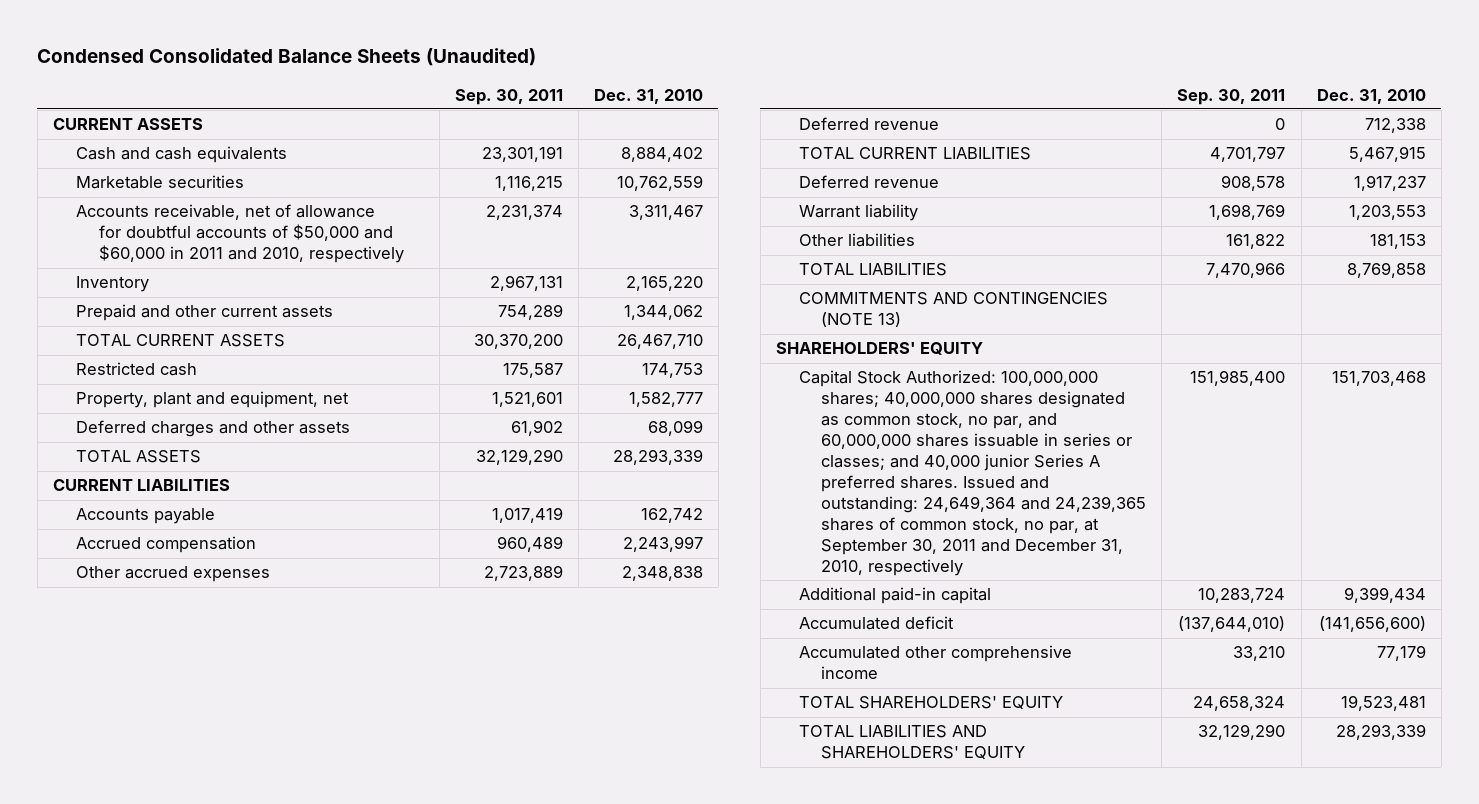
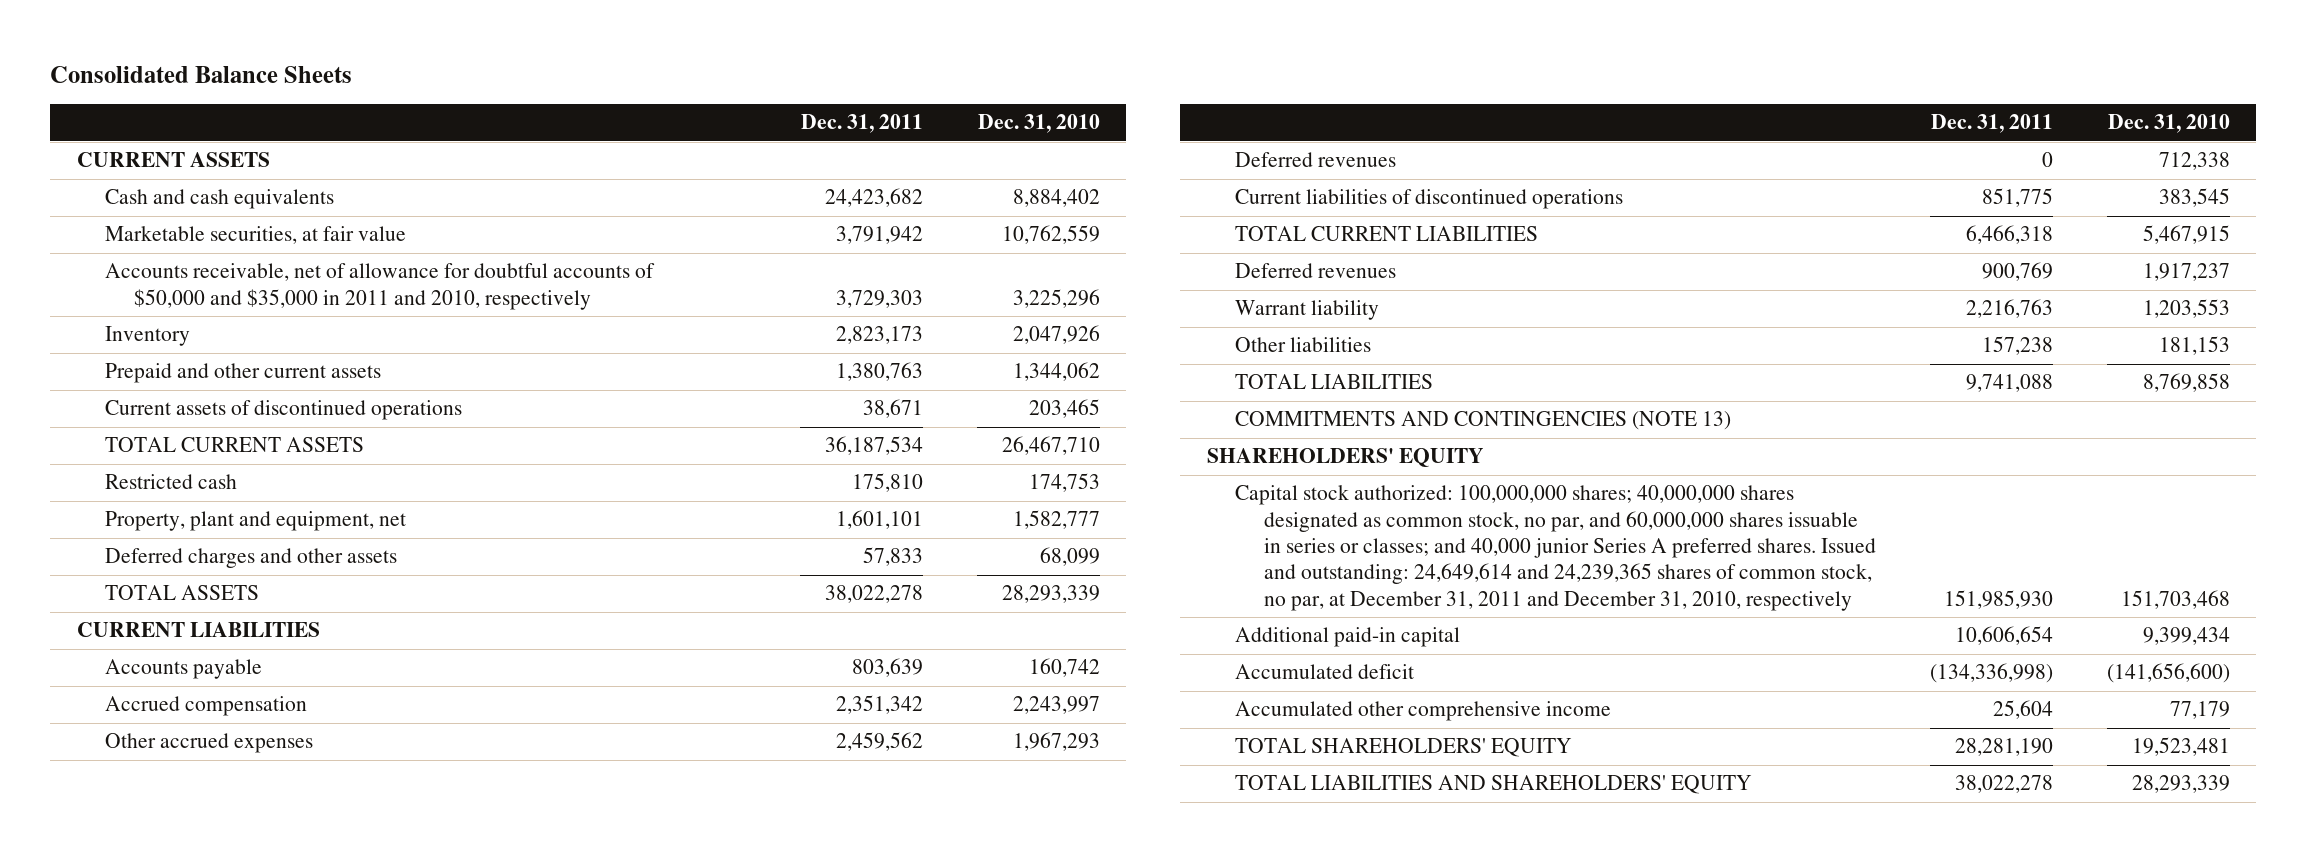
- Condensed Consolidated Balance Sheets (Unaudited)
+ Consolidated Balance Sheets
- | Sep. 30, 2011 | Dec. 31, 2010
+ | Dec. 31, 2011 | Dec. 31, 2010
- Marketable securities | 1,116,215 | 10,762,559
- Accounts receivable, net of allowance for doubtful accounts of $50,000 and $60,000 in 2011 and 2010, respectively | 2,231,374 | 3,311,467
- Inventory | 2,967,131 | 2,165,220
+ Marketable securities, at fair value | 3,791,942 | 10,762,559
+ Accounts receivable, net of allowance for doubtful accounts of $50,000 and $35,000 in 2011 and 2010, respectively | 3,729,303 | 3,225,296
+ Inventory | 2,823,173 | 2,047,926
+ Current assets of discontinued operations | 38,671 | 203,465
- Accounts payable | 1,017,419 | 162,742
+ Accounts payable | 803,639 | 160,742
- Other accrued expenses | 2,723,889 | 2,348,838
- Deferred revenue | 0 | 712,338
+ Other accrued expenses | 2,459,562 | 1,967,293
+ Deferred revenues | 0 | 712,338
+ Current liabilities of discontinued operations | 851,775 | 383,545
- Deferred revenue | 908,578 | 1,917,237
+ Deferred revenues | 900,769 | 1,917,237
- Capital Stock Authorized: 100,000,000 shares; 40,000,000 shares designated as common stock, no par, and 60,000,000 shares issuable in series or classes; and 40,000 junior Series A preferred shares. Issued and outstanding: 24,649,364 and 24,239,365 shares of common stock, no par, at September 30, 2011 and December 31, 2010, respectively | 151,985,400 | 151,703,468
+ Capital stock authorized: 100,000,000 shares; 40,000,000 shares designated as common stock, no par, and 60,000,000 shares issuable in series or classes; and 40,000 junior Series A preferred shares. Issued and outstanding: 24,649,614 and 24,239,365 shares of common stock, no par, at December 31, 2011 and December 31, 2010, respectively | 151,985,930 | 151,703,468

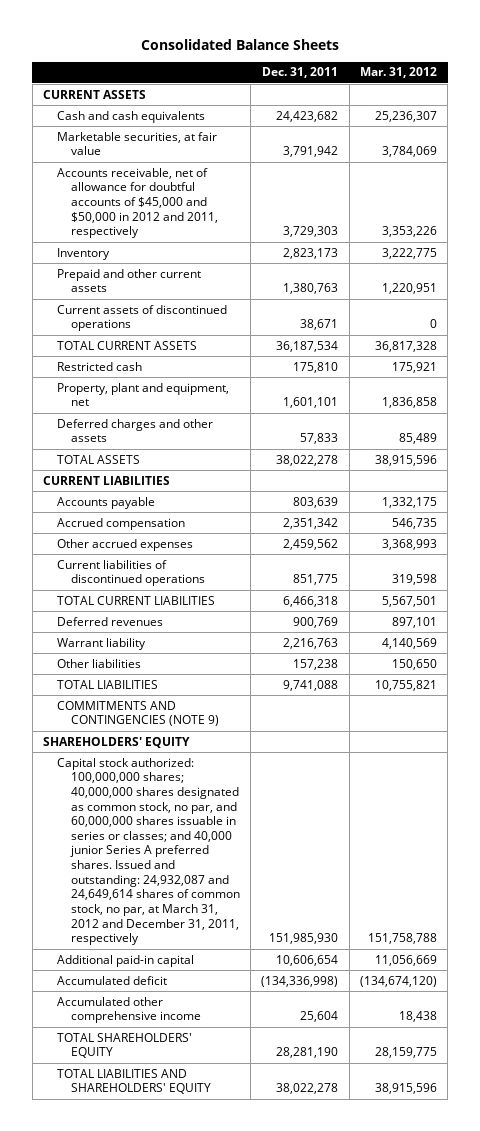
- | Dec. 31, 2011 | Dec. 31, 2010
+ | Dec. 31, 2011 | Mar. 31, 2012
- Accounts receivable, net of allowance for doubtful accounts of $50,000 and $35,000 in 2011 and 2010, respectively | 3,729,303 | 3,225,296
+ Accounts receivable, net of allowance for doubtful accounts of $45,000 and $50,000 in 2012 and 2011, respectively | 3,729,303 | 3,353,226
- Deferred revenues | 0 | 712,338
- COMMITMENTS AND CONTINGENCIES (NOTE 13)
+ COMMITMENTS AND CONTINGENCIES (NOTE 9)
- Capital stock authorized: 100,000,000 shares; 40,000,000 shares designated as common stock, no par, and 60,000,000 shares issuable in series or classes; and 40,000 junior Series A preferred shares. Issued and outstanding: 24,649,614 and 24,239,365 shares of common stock, no par, at December 31, 2011 and December 31, 2010, respectively | 151,985,930 | 151,703,468
+ Capital stock authorized: 100,000,000 shares; 40,000,000 shares designated as common stock, no par, and 60,000,000 shares issuable in series or classes; and 40,000 junior Series A preferred shares. Issued and outstanding: 24,932,087 and 24,649,614 shares of common stock, no par, at March 31, 2012 and December 31, 2011, respectively | 151,985,930 | 151,758,788

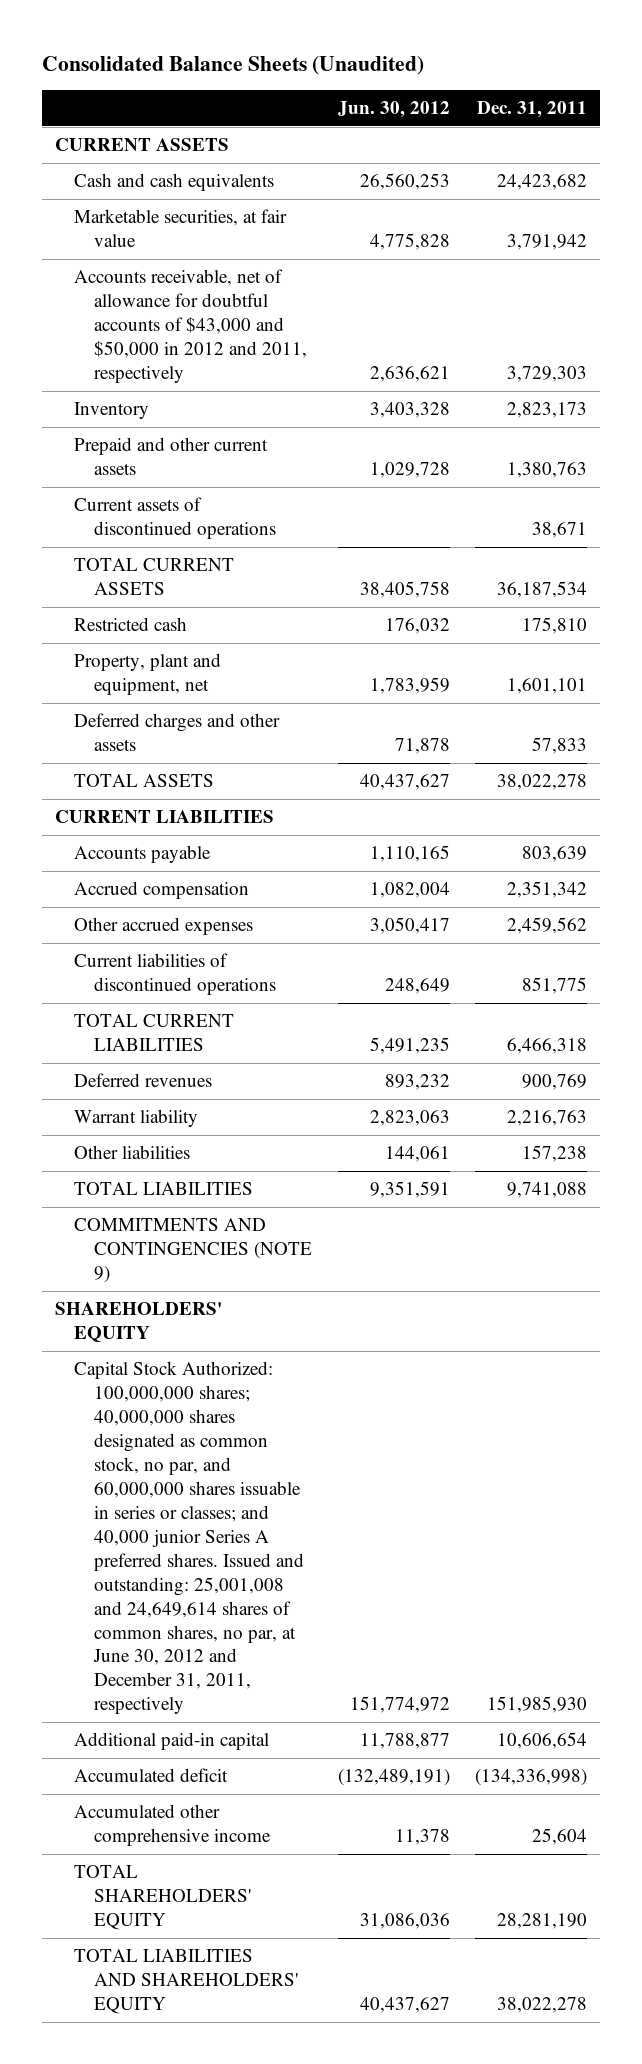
- Consolidated Balance Sheets
+ Consolidated Balance Sheets (Unaudited)
- | Dec. 31, 2011 | Mar. 31, 2012
+ | Jun. 30, 2012 | Dec. 31, 2011
- Accounts receivable, net of allowance for doubtful accounts of $45,000 and $50,000 in 2012 and 2011, respectively | 3,729,303 | 3,353,226
+ Accounts receivable, net of allowance for doubtful accounts of $43,000 and $50,000 in 2012 and 2011, respectively | 2,636,621 | 3,729,303
- Capital stock authorized: 100,000,000 shares; 40,000,000 shares designated as common stock, no par, and 60,000,000 shares issuable in series or classes; and 40,000 junior Series A preferred shares. Issued and outstanding: 24,932,087 and 24,649,614 shares of common stock, no par, at March 31, 2012 and December 31, 2011, respectively | 151,985,930 | 151,758,788
+ Capital Stock Authorized: 100,000,000 shares; 40,000,000 shares designated as common stock, no par, and 60,000,000 shares issuable in series or classes; and 40,000 junior Series A preferred shares. Issued and outstanding: 25,001,008 and 24,649,614 shares of common shares, no par, at June 30, 2012 and December 31, 2011, respectively | 151,774,972 | 151,985,930

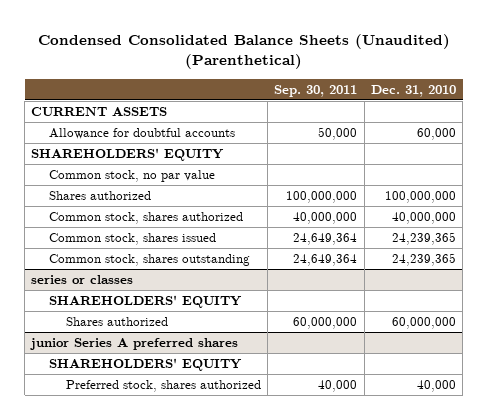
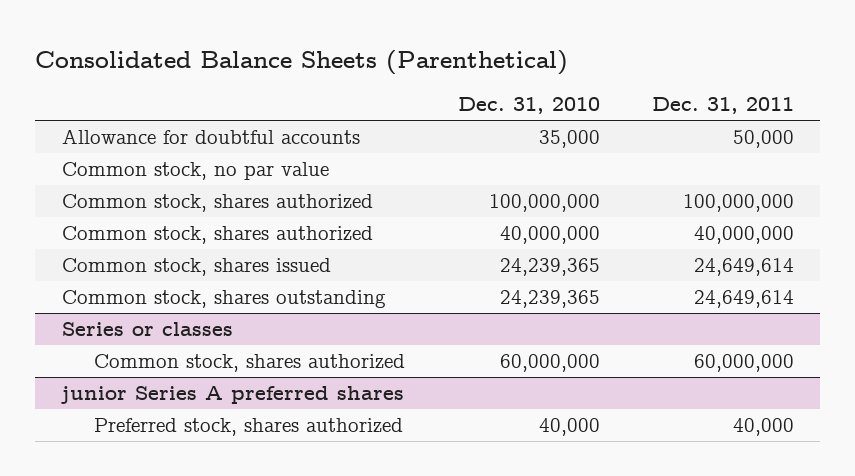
- Condensed Consolidated Balance Sheets (Unaudited) (Parenthetical)
+ Consolidated Balance Sheets (Parenthetical)
- | Sep. 30, 2011 | Dec. 31, 2010
+ | Dec. 31, 2010 | Dec. 31, 2011
- CURRENT ASSETS
- Allowance for doubtful accounts | 50,000 | 60,000
- SHAREHOLDERS' EQUITY
+ Allowance for doubtful accounts | 35,000 | 50,000
- Shares authorized | 100,000,000 | 100,000,000
+ Common stock, shares authorized | 100,000,000 | 100,000,000
- series or classes
- SHAREHOLDERS' EQUITY
- Shares authorized | 60,000,000 | 60,000,000
+ Series or classes
+ Common stock, shares authorized | 60,000,000 | 60,000,000
@ junior Series A preferred shares
- SHAREHOLDERS' EQUITY

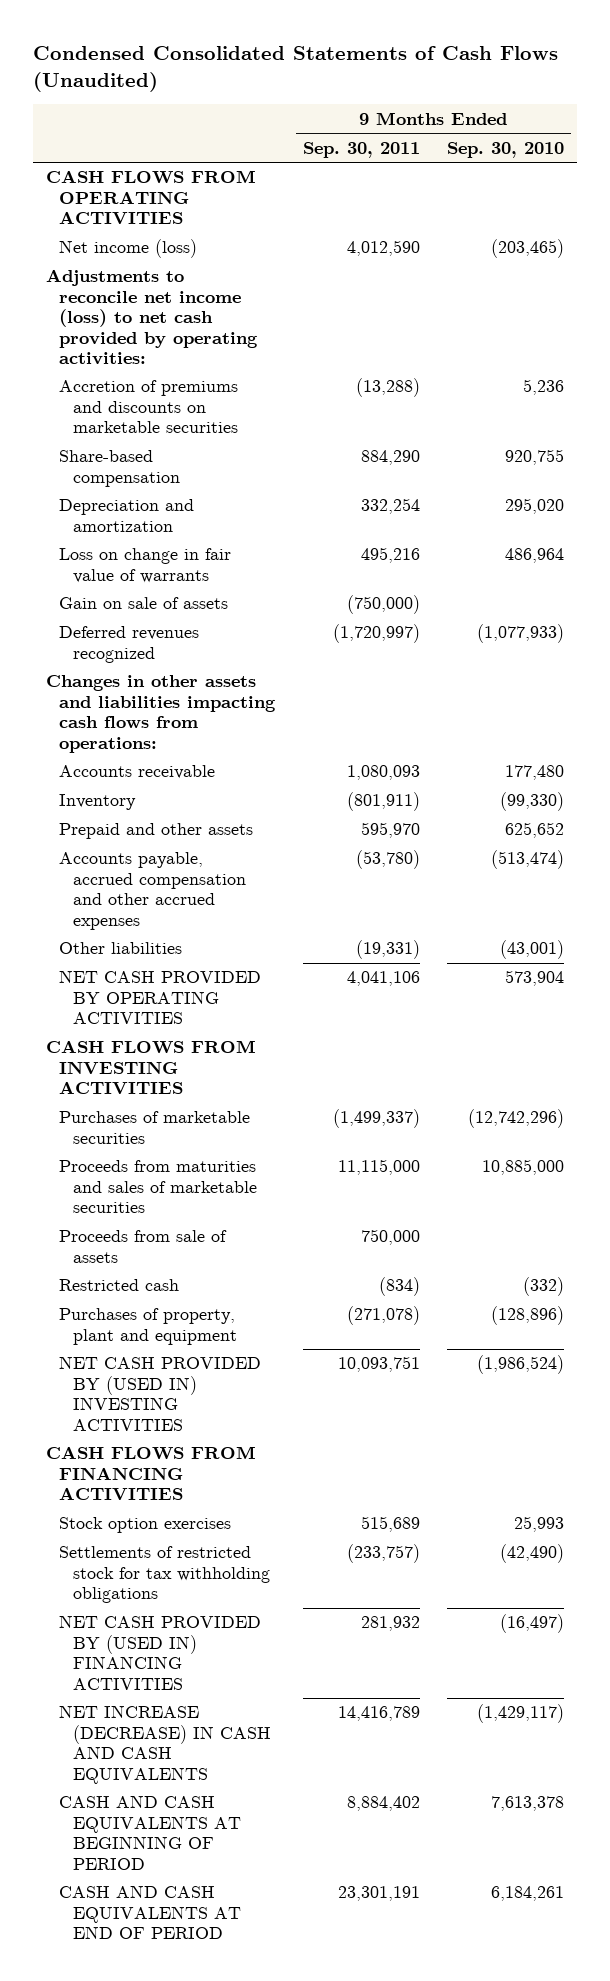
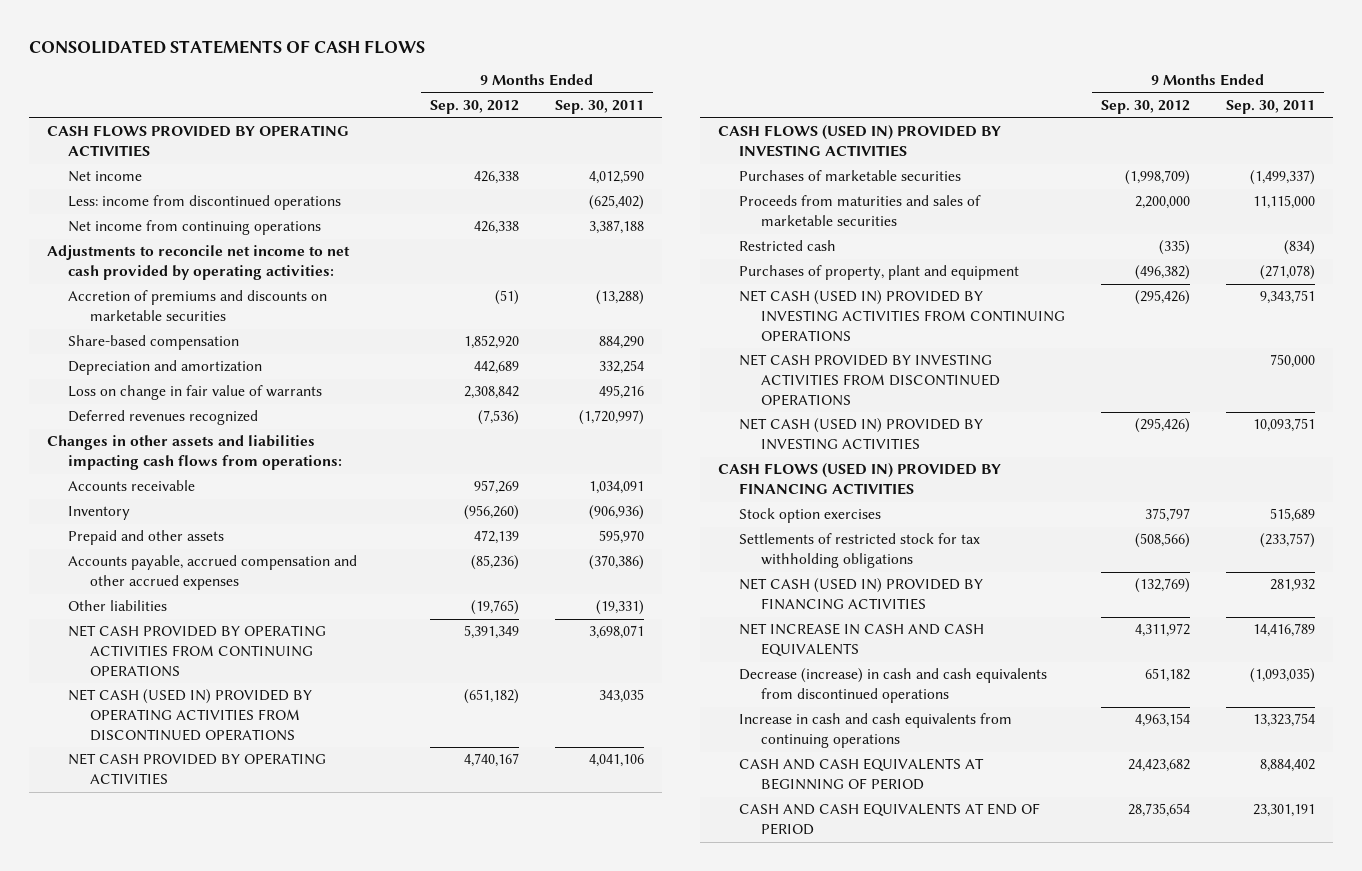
- Condensed Consolidated Statements of Cash Flows (Unaudited)
+ CONSOLIDATED STATEMENTS OF CASH FLOWS
- | 9 Months Ended Sep. 30, 2011 | 9 Months Ended Sep. 30, 2010
+ | 9 Months Ended Sep. 30, 2012 | 9 Months Ended Sep. 30, 2011
- CASH FLOWS FROM OPERATING ACTIVITIES
- Net income (loss) | 4,012,590 | (203,465)
- Adjustments to reconcile net income (loss) to net cash provided by operating activities:
+ CASH FLOWS PROVIDED BY OPERATING ACTIVITIES
+ Net income | 426,338 | 4,012,590
+ Less: income from discontinued operations | | (625,402)
+ Net income from continuing operations | 426,338 | 3,387,188
+ Adjustments to reconcile net income to net cash provided by operating activities:
- Gain on sale of assets | (750,000) |
- Accounts receivable | 1,080,093 | 177,480
- Inventory | (801,911) | (99,330)
+ Accounts receivable | 957,269 | 1,034,091
+ Inventory | (956,260) | (906,936)
- Accounts payable, accrued compensation and other accrued expenses | (53,780) | (513,474)
+ Accounts payable, accrued compensation and other accrued expenses | (85,236) | (370,386)
+ NET CASH PROVIDED BY OPERATING ACTIVITIES FROM CONTINUING OPERATIONS | 5,391,349 | 3,698,071
+ NET CASH (USED IN) PROVIDED BY OPERATING ACTIVITIES FROM DISCONTINUED OPERATIONS | (651,182) | 343,035
- CASH FLOWS FROM INVESTING ACTIVITIES
+ CASH FLOWS (USED IN) PROVIDED BY INVESTING ACTIVITIES
- Proceeds from sale of assets | 750,000 |
- NET CASH PROVIDED BY (USED IN) INVESTING ACTIVITIES | 10,093,751 | (1,986,524)
- CASH FLOWS FROM FINANCING ACTIVITIES
+ NET CASH (USED IN) PROVIDED BY INVESTING ACTIVITIES FROM CONTINUING OPERATIONS | (295,426) | 9,343,751
+ NET CASH PROVIDED BY INVESTING ACTIVITIES FROM DISCONTINUED OPERATIONS | | 750,000
+ NET CASH (USED IN) PROVIDED BY INVESTING ACTIVITIES | (295,426) | 10,093,751
+ CASH FLOWS (USED IN) PROVIDED BY FINANCING ACTIVITIES
- NET CASH PROVIDED BY (USED IN) FINANCING ACTIVITIES | 281,932 | (16,497)
- NET INCREASE (DECREASE) IN CASH AND CASH EQUIVALENTS | 14,416,789 | (1,429,117)
+ NET CASH (USED IN) PROVIDED BY FINANCING ACTIVITIES | (132,769) | 281,932
+ NET INCREASE IN CASH AND CASH EQUIVALENTS | 4,311,972 | 14,416,789
+ Decrease (increase) in cash and cash equivalents from discontinued operations | 651,182 | (1,093,035)
+ Increase in cash and cash equivalents from continuing operations | 4,963,154 | 13,323,754

